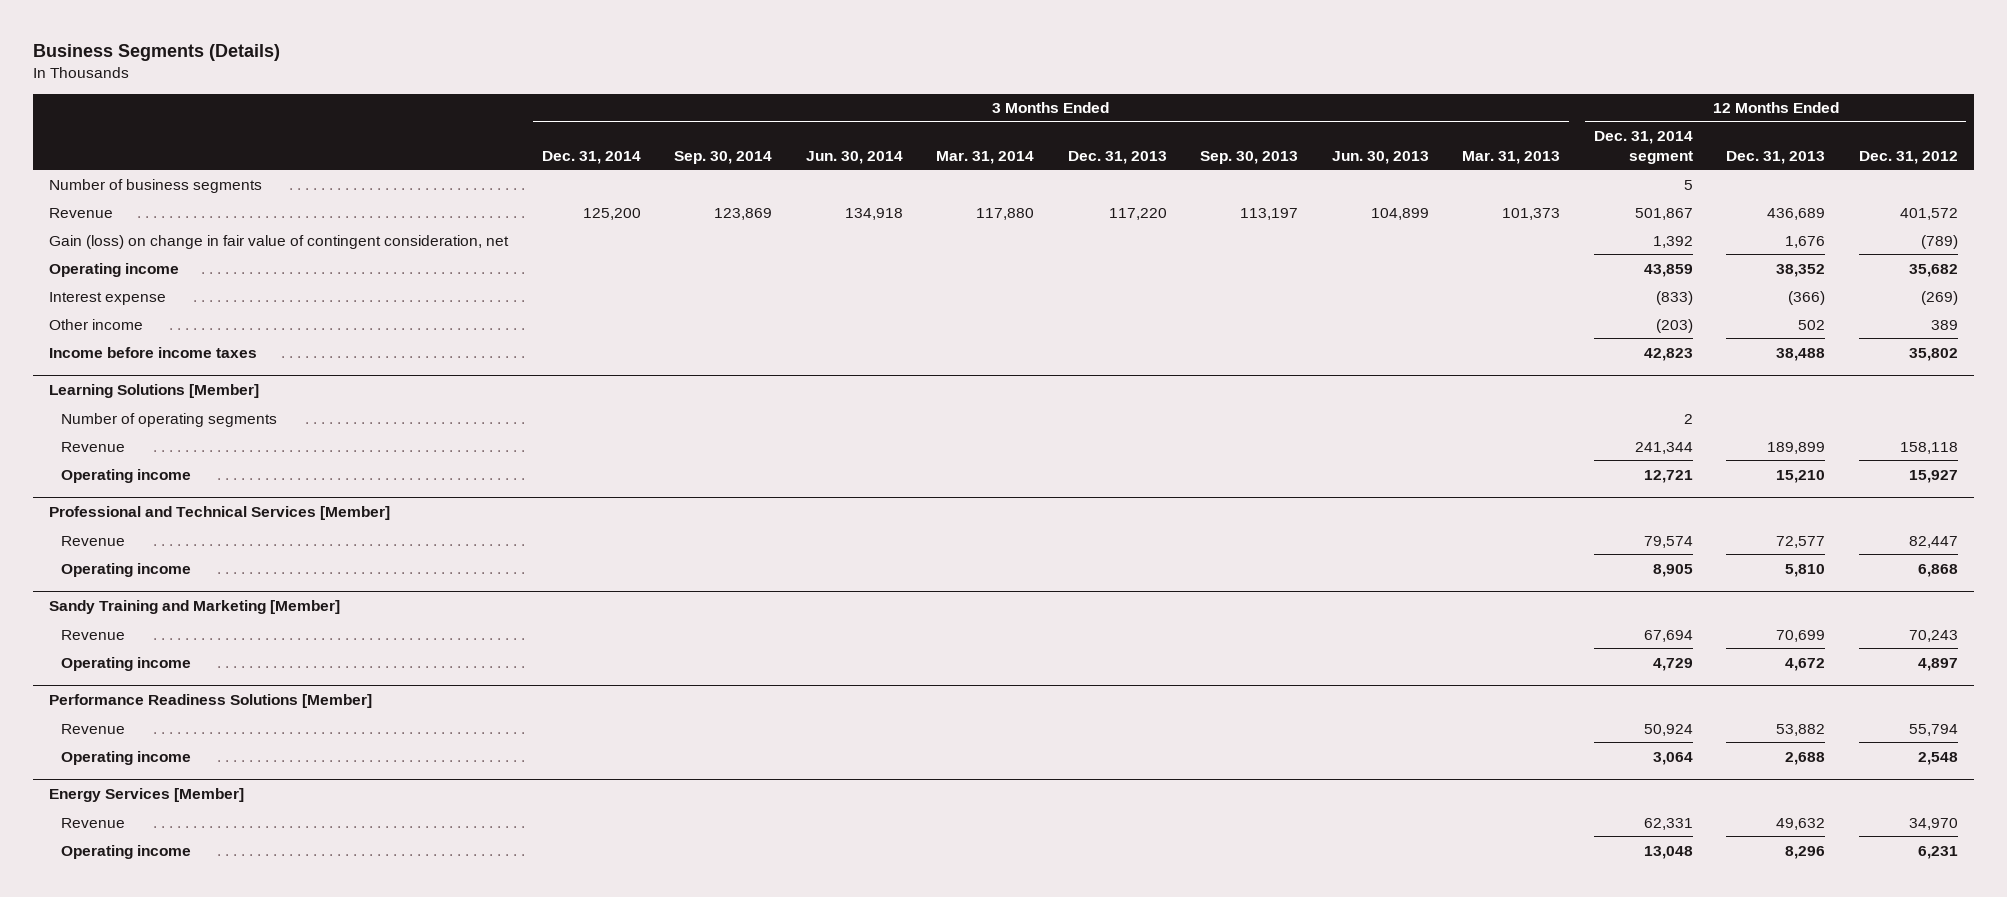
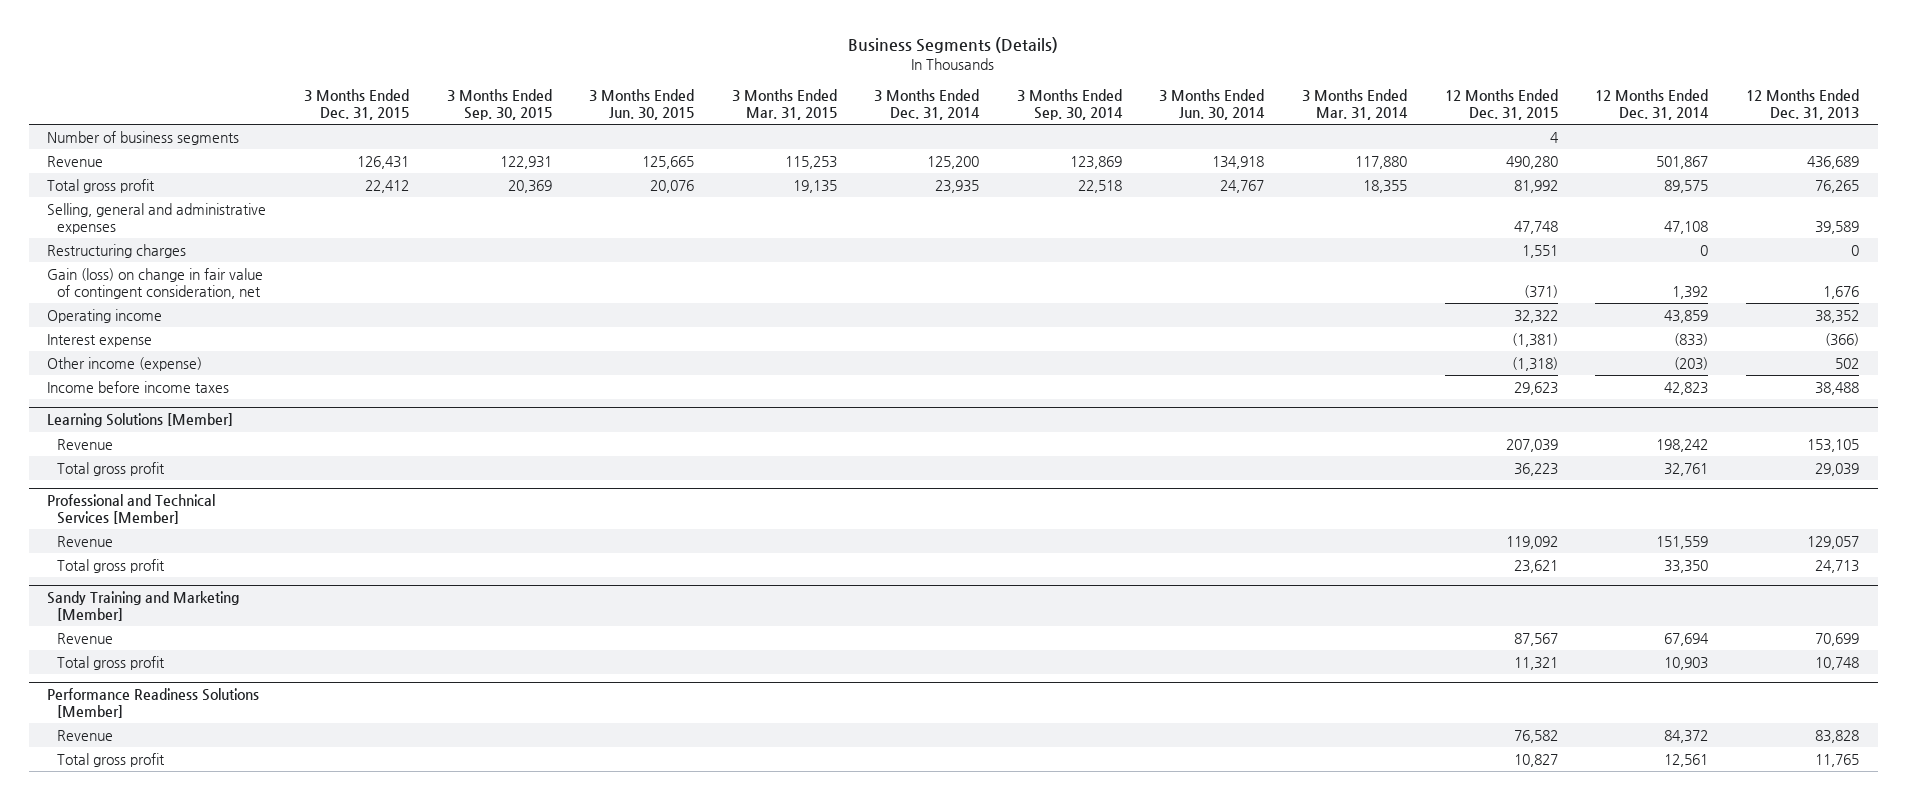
- | 3 Months Ended Dec. 31, 2014 | 3 Months Ended Sep. 30, 2014 | 3 Months Ended Jun. 30, 2014 | 3 Months Ended Mar. 31, 2014 | 3 Months Ended Dec. 31, 2013 | 3 Months Ended Sep. 30, 2013 | 3 Months Ended Jun. 30, 2013 | 3 Months Ended Mar. 31, 2013 | 12 Months Ended Dec. 31, 2014 segment | 12 Months Ended Dec. 31, 2013 | 12 Months Ended Dec. 31, 2012
+ | 3 Months Ended Dec. 31, 2015 | 3 Months Ended Sep. 30, 2015 | 3 Months Ended Jun. 30, 2015 | 3 Months Ended Mar. 31, 2015 | 3 Months Ended Dec. 31, 2014 | 3 Months Ended Sep. 30, 2014 | 3 Months Ended Jun. 30, 2014 | 3 Months Ended Mar. 31, 2014 | 12 Months Ended Dec. 31, 2015 | 12 Months Ended Dec. 31, 2014 | 12 Months Ended Dec. 31, 2013
+ Total gross profit | 22,412 | 20,369 | 20,076 | 19,135 | 23,935 | 22,518 | 24,767 | 18,355 | 81,992 | 89,575 | 76,265
+ Selling, general and administrative expenses | | | | | | | | | 47,748 | 47,108 | 39,589
+ Restructuring charges | | | | | | | | | 1,551 | 0 | 0
- Other income | | | | | | | | | (203) | 502 | 389
+ Other income (expense) | | | | | | | | | (1,318) | (203) | 502
@ Learning Solutions [Member]
- Number of operating segments | | | | | | | | | 2 | |
- Revenue | | | | | | | | | 241,344 | 189,899 | 158,118
- Operating income | | | | | | | | | 12,721 | 15,210 | 15,927
+ Revenue | | | | | | | | | 207,039 | 198,242 | 153,105
+ Total gross profit | | | | | | | | | 36,223 | 32,761 | 29,039
@ Professional and Technical Services [Member]
- Revenue | | | | | | | | | 79,574 | 72,577 | 82,447
- Operating income | | | | | | | | | 8,905 | 5,810 | 6,868
+ Revenue | | | | | | | | | 119,092 | 151,559 | 129,057
+ Total gross profit | | | | | | | | | 23,621 | 33,350 | 24,713
@ Sandy Training and Marketing [Member]
- Operating income | | | | | | | | | 4,729 | 4,672 | 4,897
+ Total gross profit | | | | | | | | | 11,321 | 10,903 | 10,748
@ Performance Readiness Solutions [Member]
- Revenue | | | | | | | | | 50,924 | 53,882 | 55,794
- Operating income | | | | | | | | | 3,064 | 2,688 | 2,548
- Energy Services [Member]
- Revenue | | | | | | | | | 62,331 | 49,632 | 34,970
- Operating income | | | | | | | | | 13,048 | 8,296 | 6,231
@ Performance Readiness Solutions [Member]
+ Revenue | | | | | | | | | 76,582 | 84,372 | 83,828
+ Total gross profit | | | | | | | | | 10,827 | 12,561 | 11,765

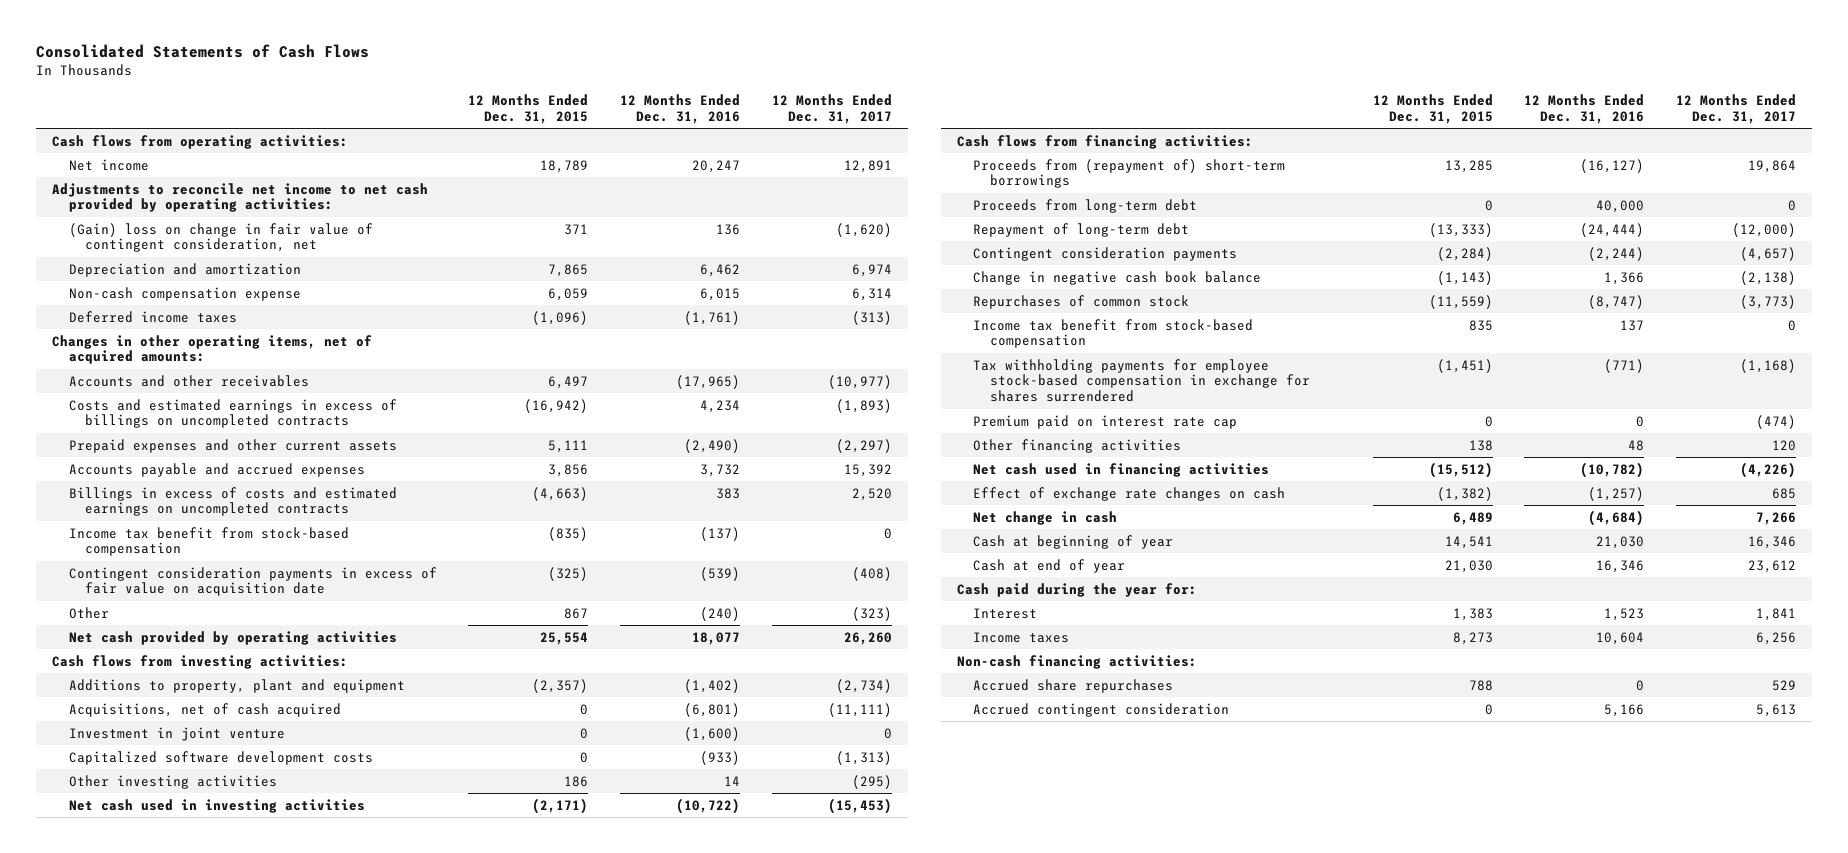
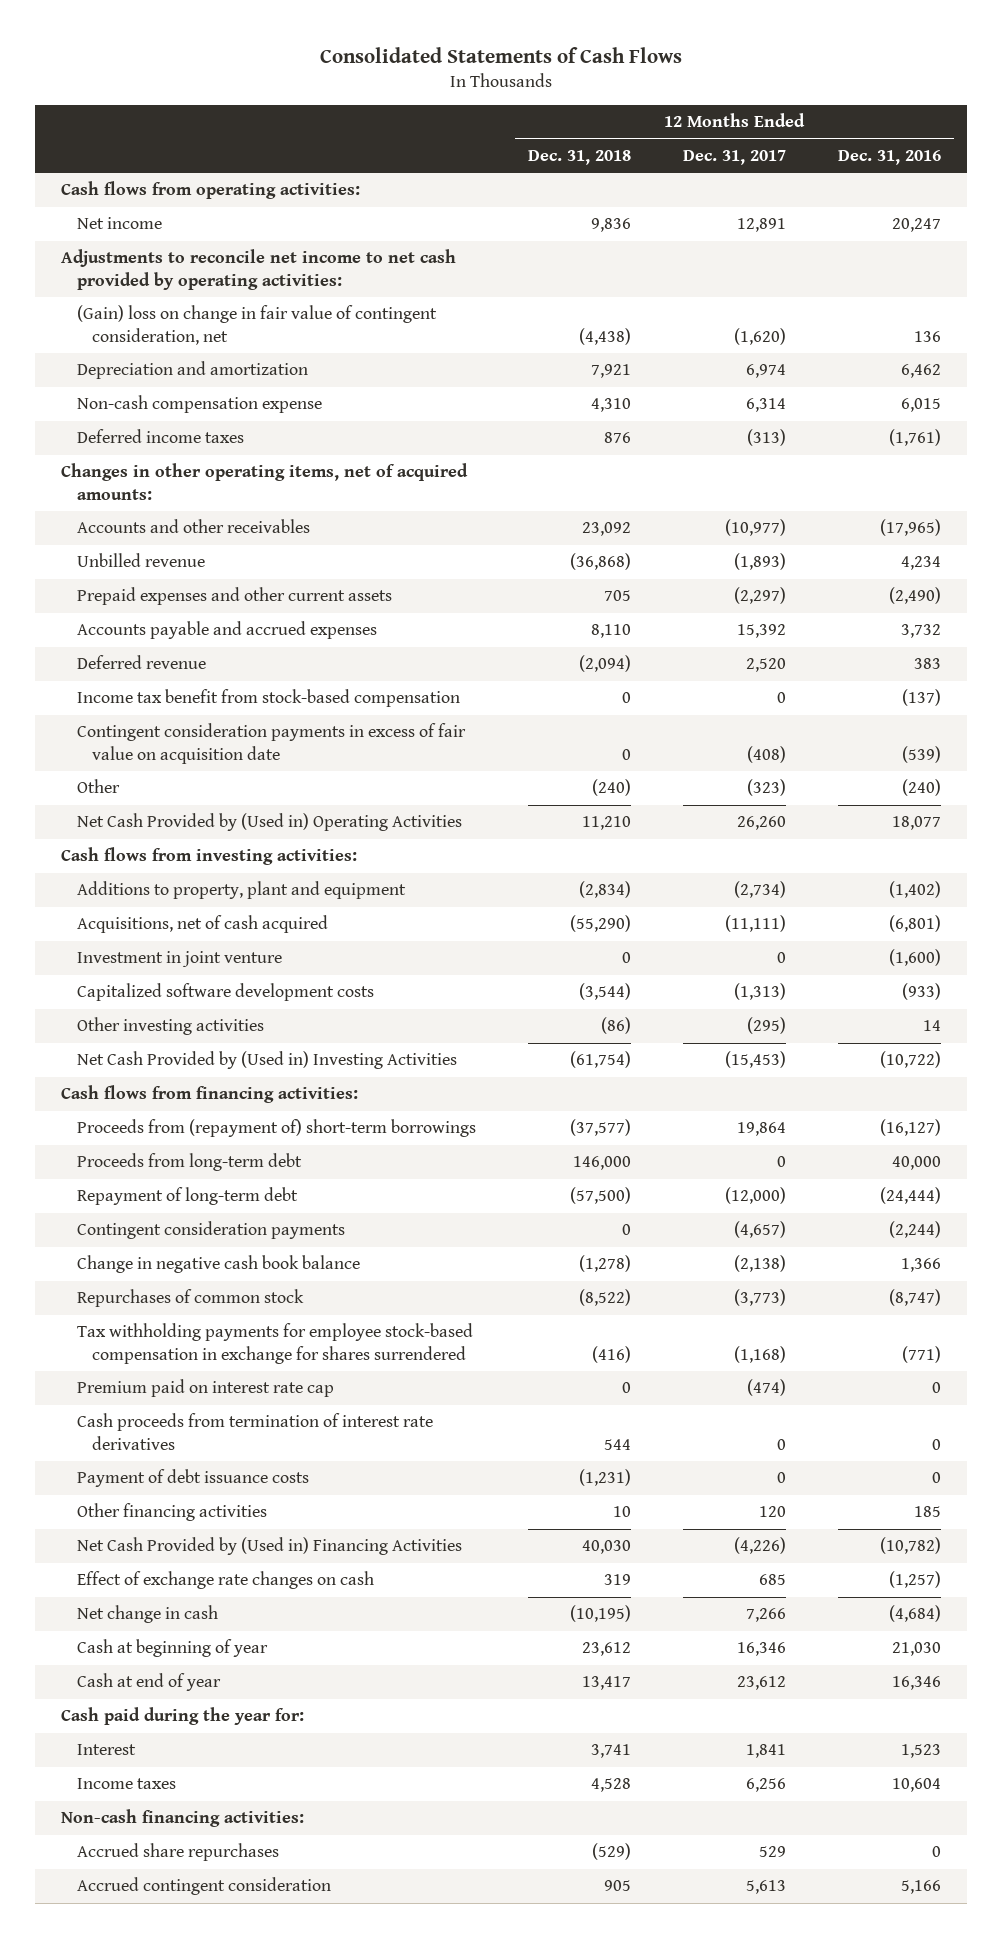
- | 12 Months Ended Dec. 31, 2015 | 12 Months Ended Dec. 31, 2016 | 12 Months Ended Dec. 31, 2017
+ | 12 Months Ended Dec. 31, 2018 | 12 Months Ended Dec. 31, 2017 | 12 Months Ended Dec. 31, 2016
- Costs and estimated earnings in excess of billings on uncompleted contracts | (16,942) | 4,234 | (1,893)
+ Unbilled revenue | (36,868) | (1,893) | 4,234
- Billings in excess of costs and estimated earnings on uncompleted contracts | (4,663) | 383 | 2,520
+ Deferred revenue | (2,094) | 2,520 | 383
- Net cash provided by operating activities | 25,554 | 18,077 | 26,260
+ Net Cash Provided by (Used in) Operating Activities | 11,210 | 26,260 | 18,077
- Net cash used in investing activities | (2,171) | (10,722) | (15,453)
+ Net Cash Provided by (Used in) Investing Activities | (61,754) | (15,453) | (10,722)
- Income tax benefit from stock-based compensation | 835 | 137 | 0
- Other financing activities | 138 | 48 | 120
- Net cash used in financing activities | (15,512) | (10,782) | (4,226)
+ Cash proceeds from termination of interest rate derivatives | 544 | 0 | 0
+ Payment of debt issuance costs | (1,231) | 0 | 0
+ Other financing activities | 10 | 120 | 185
+ Net Cash Provided by (Used in) Financing Activities | 40,030 | (4,226) | (10,782)

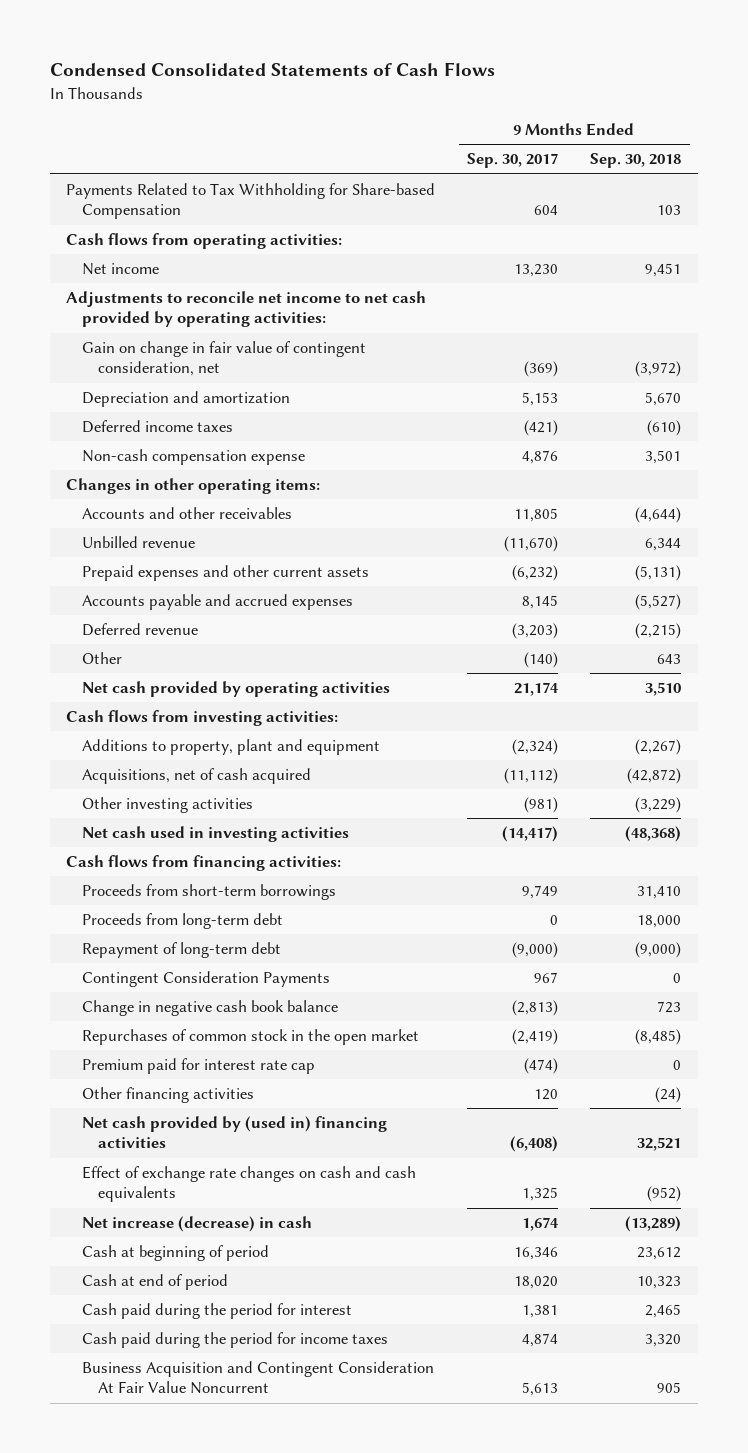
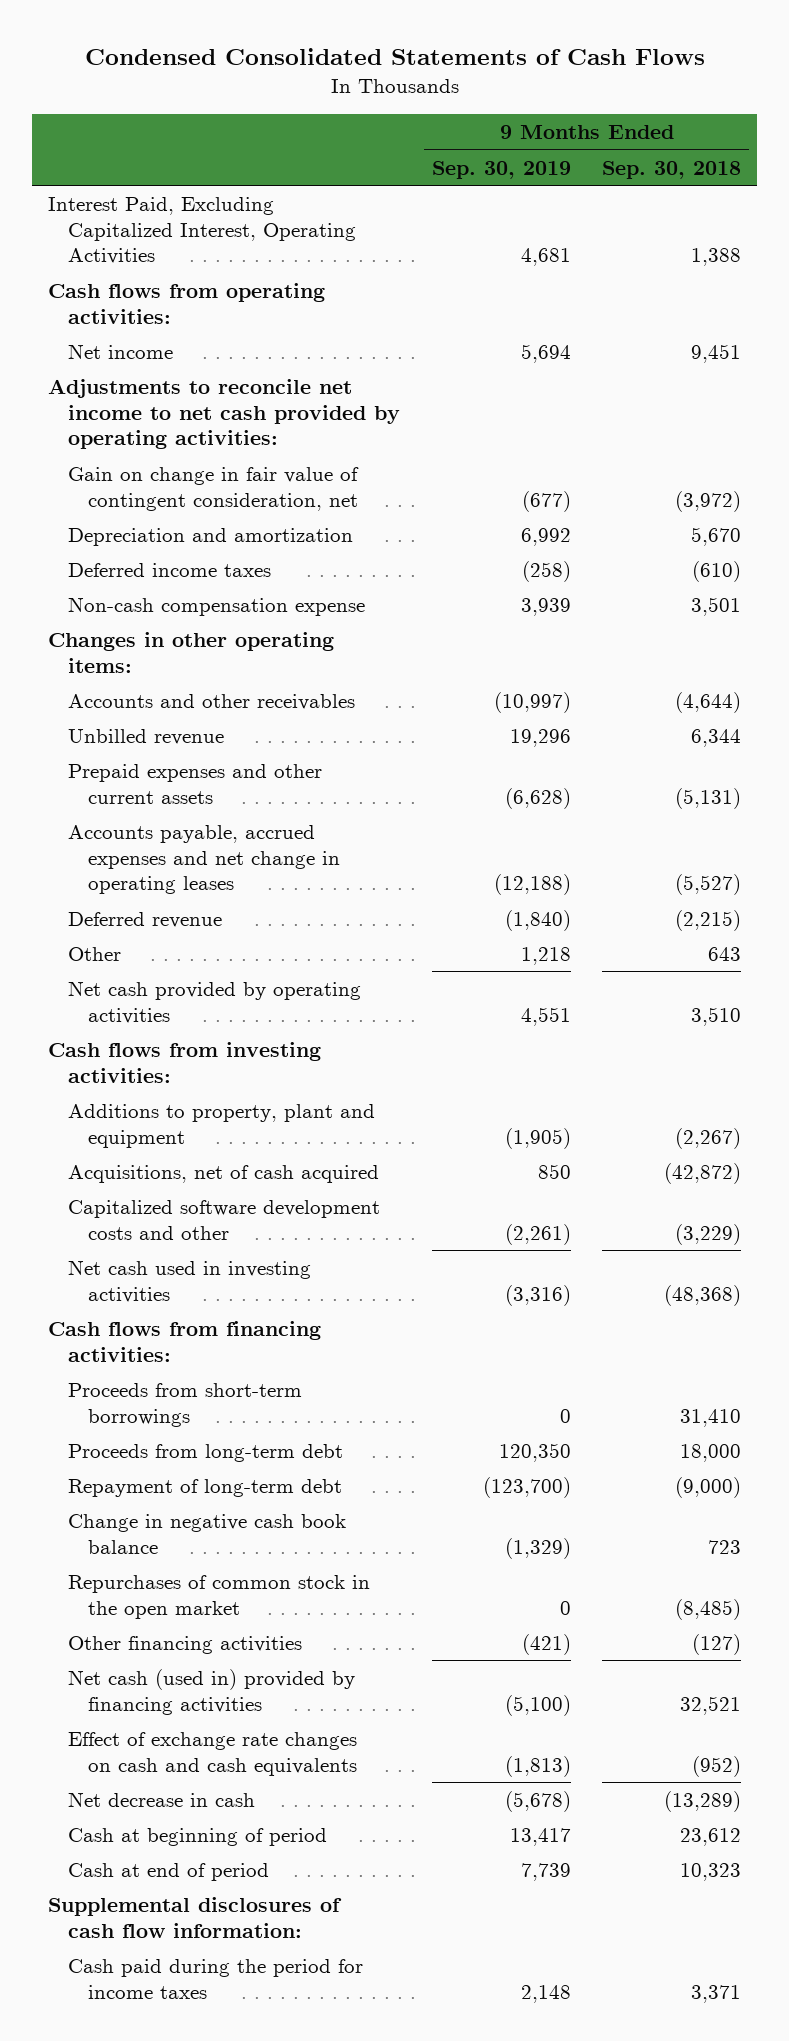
- | 9 Months Ended Sep. 30, 2017 | 9 Months Ended Sep. 30, 2018
+ | 9 Months Ended Sep. 30, 2019 | 9 Months Ended Sep. 30, 2018
- Payments Related to Tax Withholding for Share-based Compensation | 604 | 103
+ Interest Paid, Excluding Capitalized Interest, Operating Activities | 4,681 | 1,388
- Accounts payable and accrued expenses | 8,145 | (5,527)
+ Accounts payable, accrued expenses and net change in operating leases | (12,188) | (5,527)
- Other investing activities | (981) | (3,229)
+ Capitalized software development costs and other | (2,261) | (3,229)
- Contingent Consideration Payments | 967 | 0
- Premium paid for interest rate cap | (474) | 0
- Other financing activities | 120 | (24)
- Net cash provided by (used in) financing activities | (6,408) | 32,521
+ Other financing activities | (421) | (127)
+ Net cash (used in) provided by financing activities | (5,100) | 32,521
- Net increase (decrease) in cash | 1,674 | (13,289)
+ Net decrease in cash | (5,678) | (13,289)
- Cash paid during the period for interest | 1,381 | 2,465
- Cash paid during the period for income taxes | 4,874 | 3,320
- Business Acquisition and Contingent Consideration At Fair Value Noncurrent | 5,613 | 905
+ Supplemental disclosures of cash flow information:
+ Cash paid during the period for income taxes | 2,148 | 3,371

